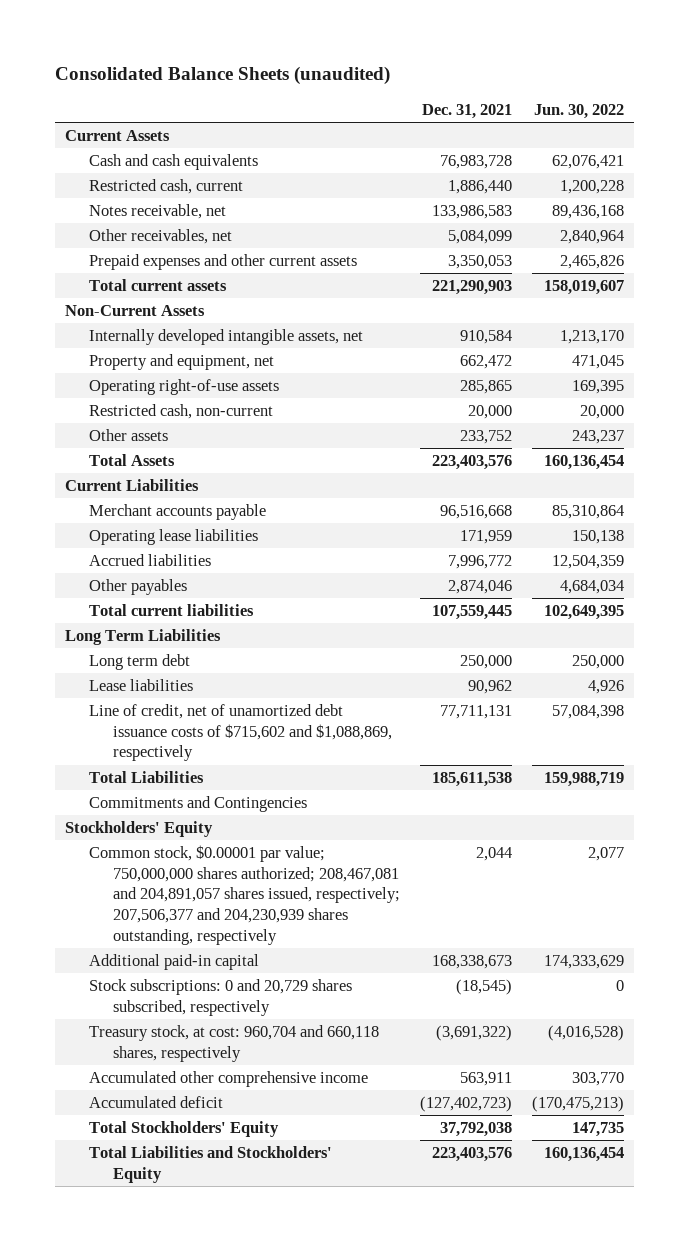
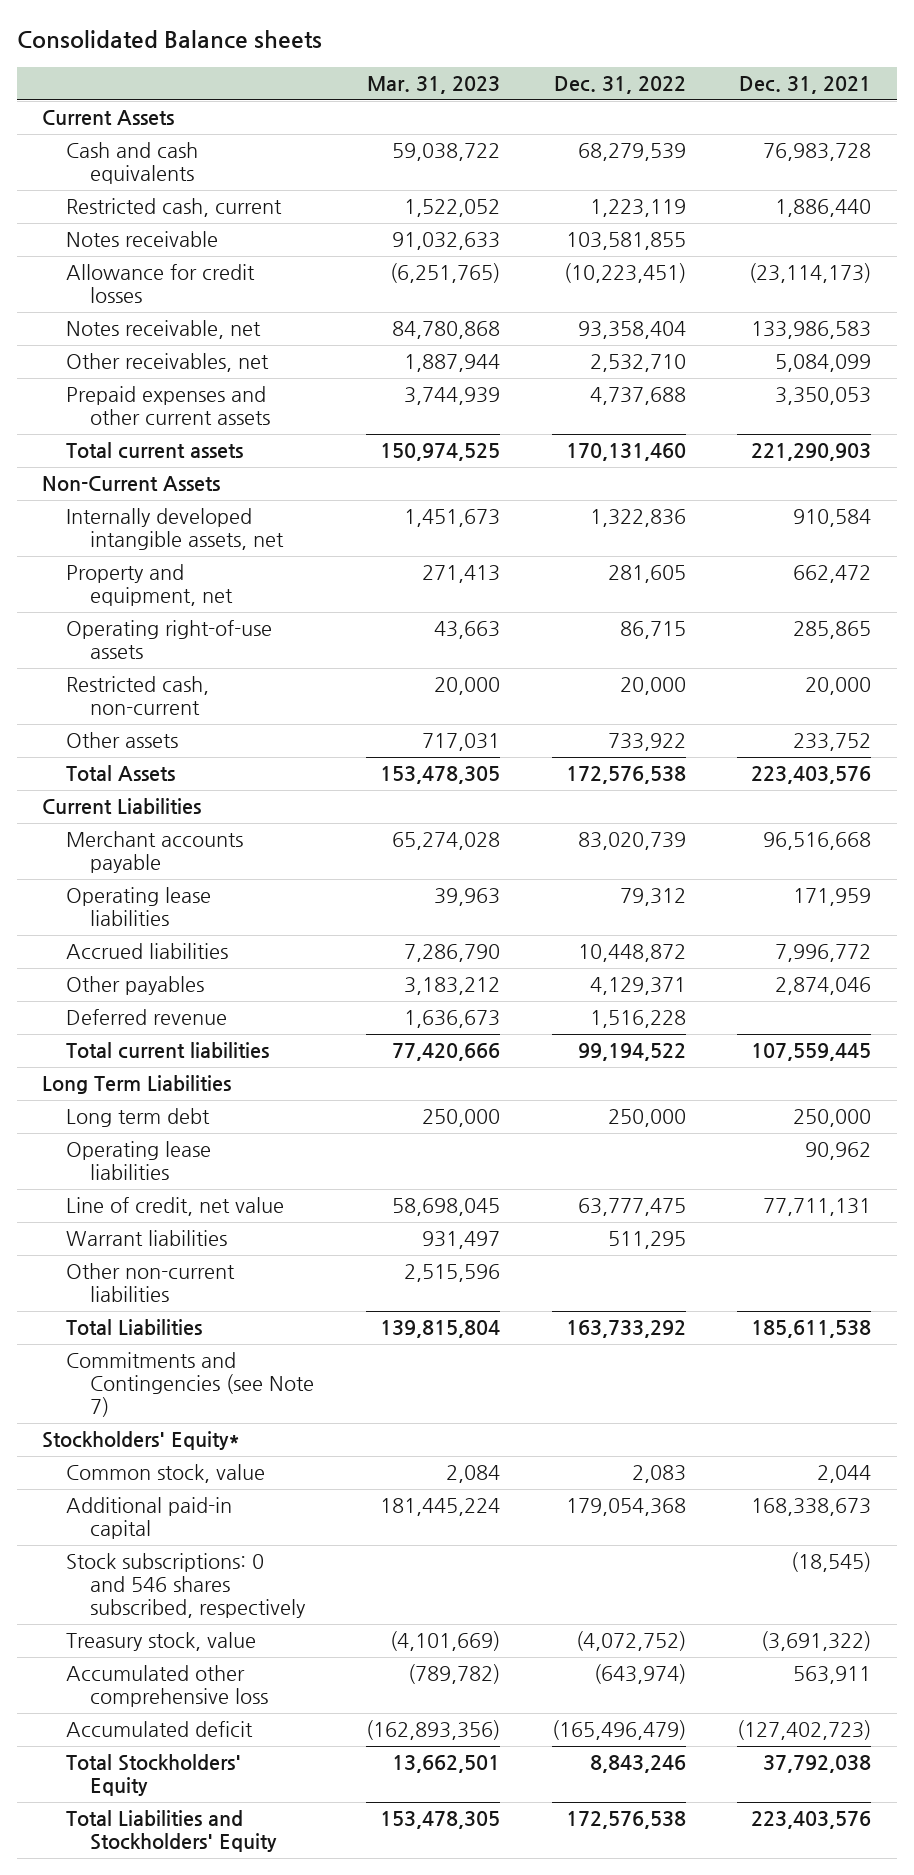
- Consolidated Balance Sheets (unaudited)
+ Consolidated Balance sheets
- | Dec. 31, 2021 | Jun. 30, 2022
+ | Mar. 31, 2023 | Dec. 31, 2022 | Dec. 31, 2021
+ Notes receivable | 91,032,633 | 103,581,855 |
+ Allowance for credit losses | (6,251,765) | (10,223,451) | (23,114,173)
+ Deferred revenue | 1,636,673 | 1,516,228 |
- Lease liabilities | 90,962 | 4,926
- Line of credit, net of unamortized debt issuance costs of $715,602 and $1,088,869, respectively | 77,711,131 | 57,084,398
+ Operating lease liabilities | | | 90,962
+ Line of credit, net value | 58,698,045 | 63,777,475 | 77,711,131
+ Warrant liabilities | 931,497 | 511,295 |
+ Other non-current liabilities | 2,515,596 | |
- Commitments and Contingencies
- Stockholders' Equity
- Common stock, $0.00001 par value; 750,000,000 shares authorized; 208,467,081 and 204,891,057 shares issued, respectively; 207,506,377 and 204,230,939 shares outstanding, respectively | 2,044 | 2,077
+ Commitments and Contingencies (see Note 7)
+ Stockholders' Equity*
+ Common stock, value | 2,084 | 2,083 | 2,044
- Stock subscriptions: 0 and 20,729 shares subscribed, respectively | (18,545) | 0
- Treasury stock, at cost: 960,704 and 660,118 shares, respectively | (3,691,322) | (4,016,528)
- Accumulated other comprehensive income | 563,911 | 303,770
+ Stock subscriptions: 0 and 546 shares subscribed, respectively | | | (18,545)
+ Treasury stock, value | (4,101,669) | (4,072,752) | (3,691,322)
+ Accumulated other comprehensive loss | (789,782) | (643,974) | 563,911

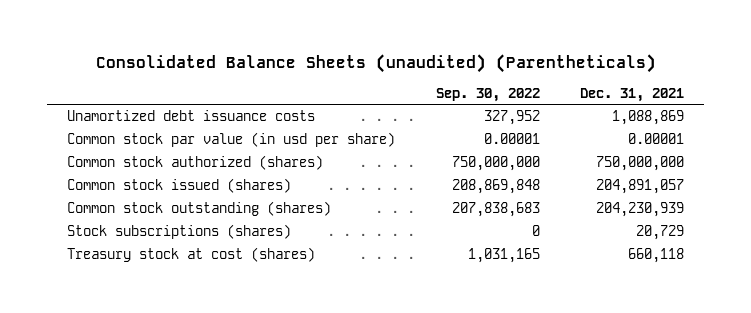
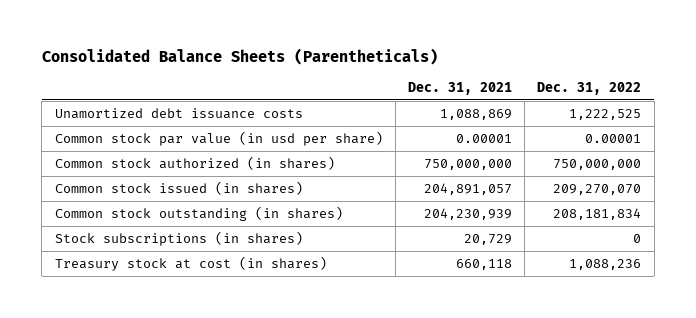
- Consolidated Balance Sheets (unaudited) (Parentheticals)
+ Consolidated Balance Sheets (Parentheticals)
- | Sep. 30, 2022 | Dec. 31, 2021
+ | Dec. 31, 2021 | Dec. 31, 2022
- Common stock authorized (shares) | 750,000,000 | 750,000,000
- Common stock issued (shares) | 208,869,848 | 204,891,057
- Common stock outstanding (shares) | 207,838,683 | 204,230,939
- Stock subscriptions (shares) | 0 | 20,729
- Treasury stock at cost (shares) | 1,031,165 | 660,118
+ Common stock authorized (in shares) | 750,000,000 | 750,000,000
+ Common stock issued (in shares) | 204,891,057 | 209,270,070
+ Common stock outstanding (in shares) | 204,230,939 | 208,181,834
+ Stock subscriptions (in shares) | 20,729 | 0
+ Treasury stock at cost (in shares) | 660,118 | 1,088,236

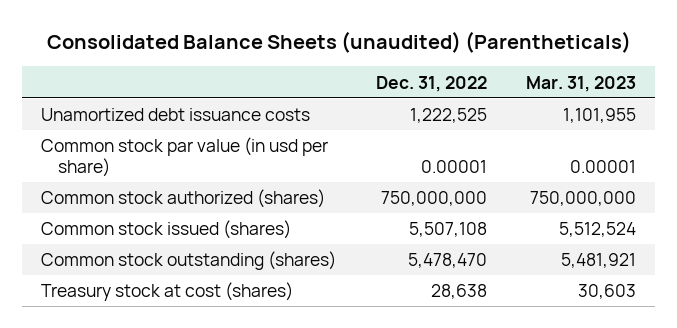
- Consolidated Balance Sheets (Parentheticals)
+ Consolidated Balance Sheets (unaudited) (Parentheticals)
- | Dec. 31, 2021 | Dec. 31, 2022
+ | Dec. 31, 2022 | Mar. 31, 2023
- Common stock authorized (in shares) | 750,000,000 | 750,000,000
- Common stock issued (in shares) | 204,891,057 | 209,270,070
- Common stock outstanding (in shares) | 204,230,939 | 208,181,834
- Stock subscriptions (in shares) | 20,729 | 0
- Treasury stock at cost (in shares) | 660,118 | 1,088,236
+ Common stock authorized (shares) | 750,000,000 | 750,000,000
+ Common stock issued (shares) | 5,507,108 | 5,512,524
+ Common stock outstanding (shares) | 5,478,470 | 5,481,921
+ Treasury stock at cost (shares) | 28,638 | 30,603

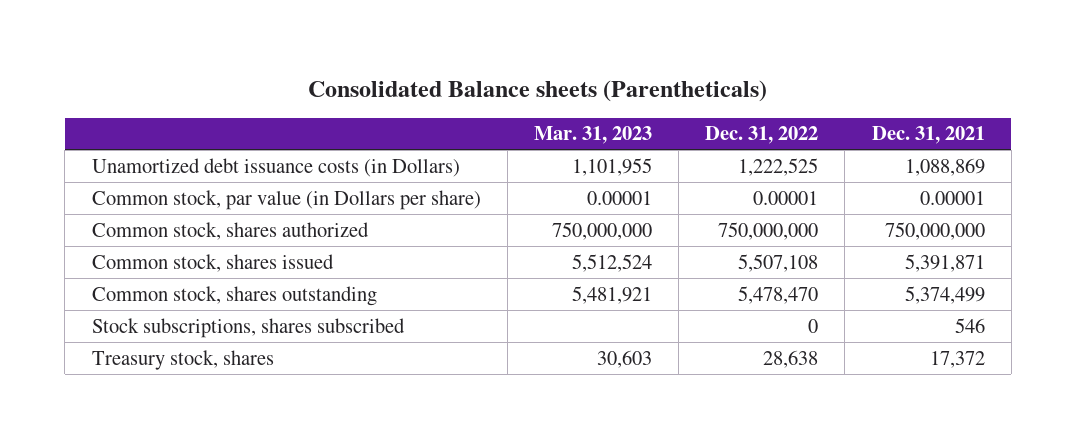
- Consolidated Balance Sheets (unaudited) (Parentheticals)
+ Consolidated Balance sheets (Parentheticals)
- | Dec. 31, 2022 | Mar. 31, 2023
+ | Mar. 31, 2023 | Dec. 31, 2022 | Dec. 31, 2021
- Unamortized debt issuance costs | 1,222,525 | 1,101,955
- Common stock par value (in usd per share) | 0.00001 | 0.00001
- Common stock authorized (shares) | 750,000,000 | 750,000,000
- Common stock issued (shares) | 5,507,108 | 5,512,524
- Common stock outstanding (shares) | 5,478,470 | 5,481,921
- Treasury stock at cost (shares) | 28,638 | 30,603
+ Unamortized debt issuance costs (in Dollars) | 1,101,955 | 1,222,525 | 1,088,869
+ Common stock, par value (in Dollars per share) | 0.00001 | 0.00001 | 0.00001
+ Common stock, shares authorized | 750,000,000 | 750,000,000 | 750,000,000
+ Common stock, shares issued | 5,512,524 | 5,507,108 | 5,391,871
+ Common stock, shares outstanding | 5,481,921 | 5,478,470 | 5,374,499
+ Stock subscriptions, shares subscribed | | 0 | 546
+ Treasury stock, shares | 30,603 | 28,638 | 17,372

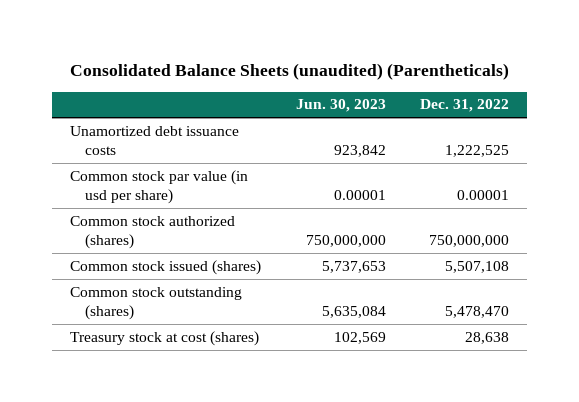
- Consolidated Balance sheets (Parentheticals)
+ Consolidated Balance Sheets (unaudited) (Parentheticals)
- | Mar. 31, 2023 | Dec. 31, 2022 | Dec. 31, 2021
+ | Jun. 30, 2023 | Dec. 31, 2022
- Unamortized debt issuance costs (in Dollars) | 1,101,955 | 1,222,525 | 1,088,869
- Common stock, par value (in Dollars per share) | 0.00001 | 0.00001 | 0.00001
- Common stock, shares authorized | 750,000,000 | 750,000,000 | 750,000,000
- Common stock, shares issued | 5,512,524 | 5,507,108 | 5,391,871
- Common stock, shares outstanding | 5,481,921 | 5,478,470 | 5,374,499
- Stock subscriptions, shares subscribed | | 0 | 546
- Treasury stock, shares | 30,603 | 28,638 | 17,372
+ Unamortized debt issuance costs | 923,842 | 1,222,525
+ Common stock par value (in usd per share) | 0.00001 | 0.00001
+ Common stock authorized (shares) | 750,000,000 | 750,000,000
+ Common stock issued (shares) | 5,737,653 | 5,507,108
+ Common stock outstanding (shares) | 5,635,084 | 5,478,470
+ Treasury stock at cost (shares) | 102,569 | 28,638

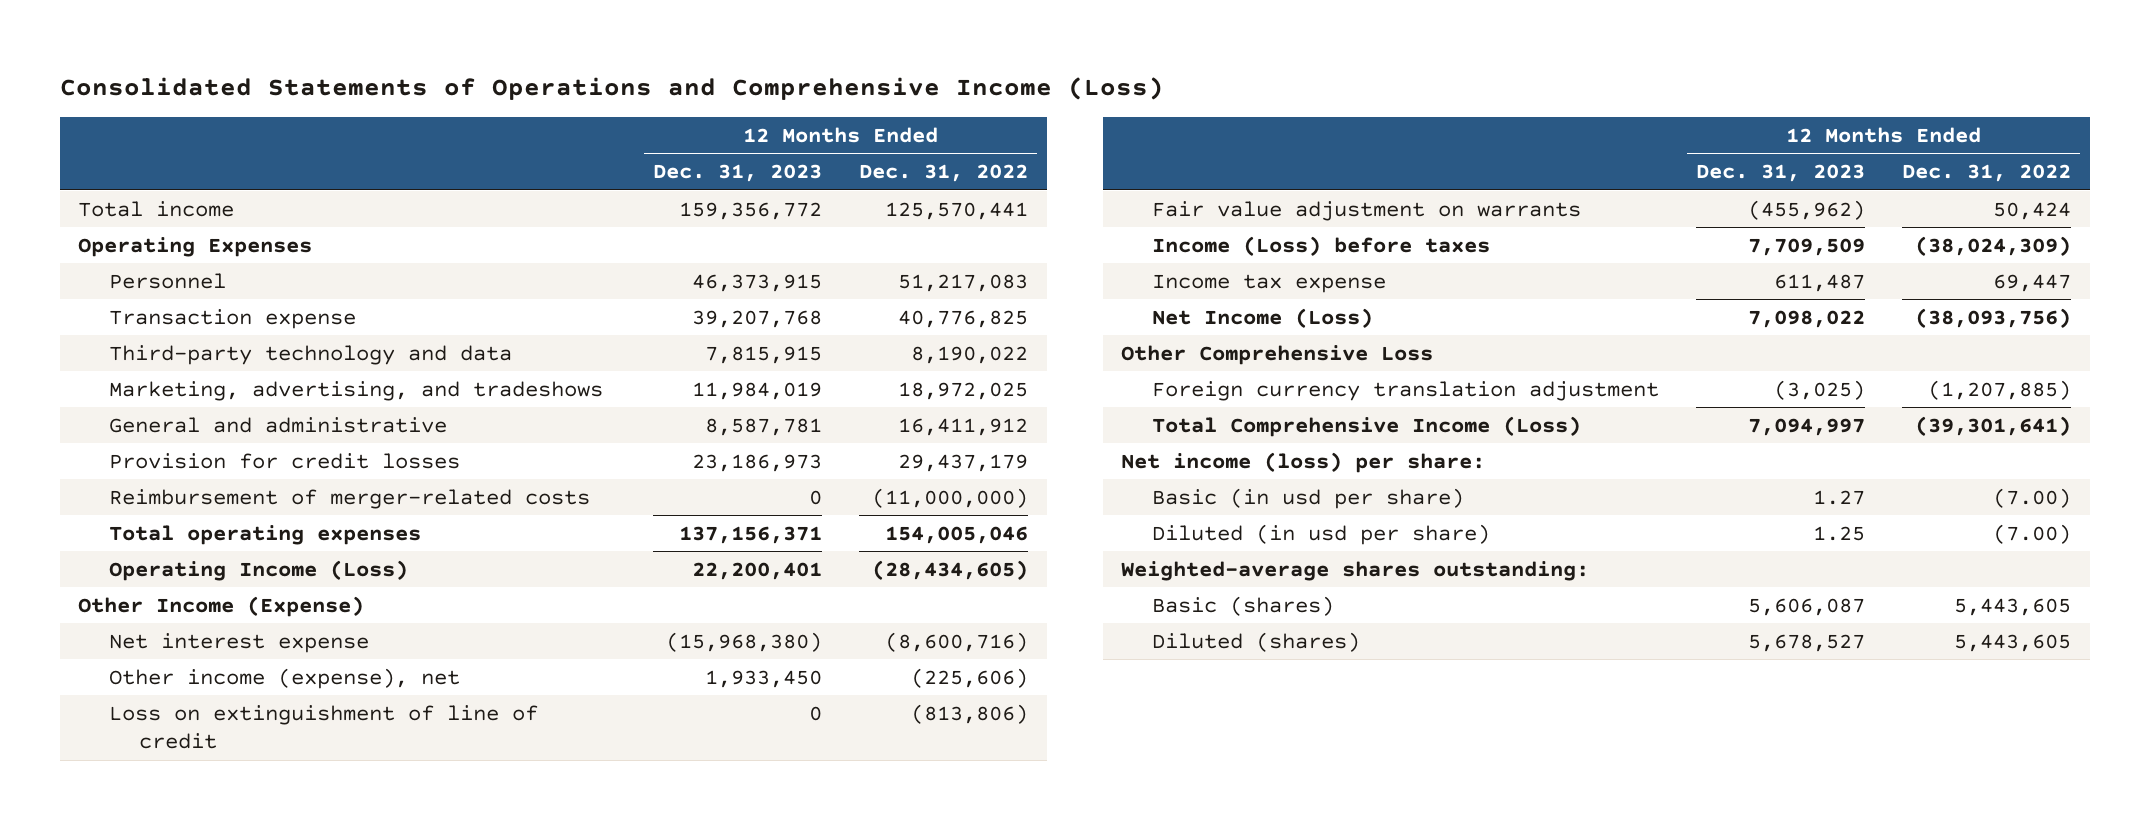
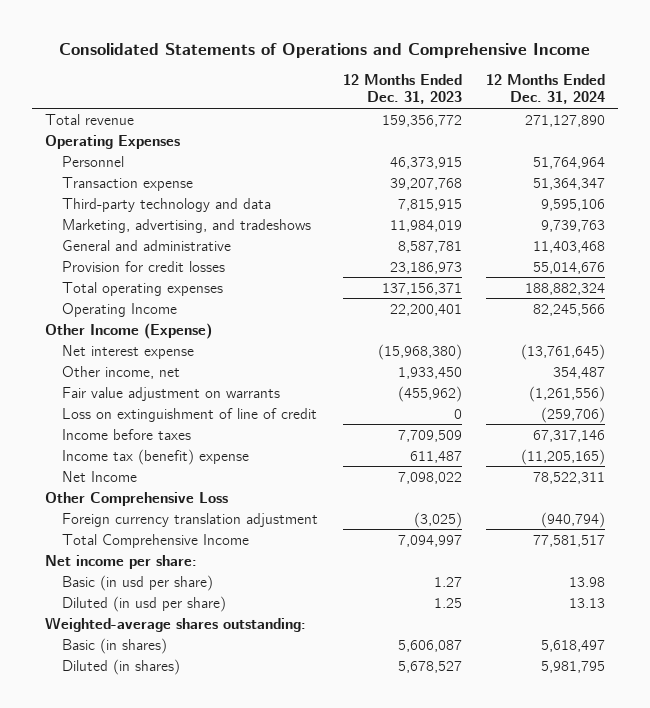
- Consolidated Statements of Operations and Comprehensive Income (Loss)
+ Consolidated Statements of Operations and Comprehensive Income
- | 12 Months Ended Dec. 31, 2023 | 12 Months Ended Dec. 31, 2022
+ | 12 Months Ended Dec. 31, 2023 | 12 Months Ended Dec. 31, 2024
- Total income | 159,356,772 | 125,570,441
+ Total revenue | 159,356,772 | 271,127,890
- Reimbursement of merger-related costs | 0 | (11,000,000)
- Operating Income (Loss) | 22,200,401 | (28,434,605)
+ Operating Income | 22,200,401 | 82,245,566
- Other income (expense), net | 1,933,450 | (225,606)
+ Other income, net | 1,933,450 | 354,487
- Income (Loss) before taxes | 7,709,509 | (38,024,309)
- Income tax expense | 611,487 | 69,447
- Net Income (Loss) | 7,098,022 | (38,093,756)
moved down: Loss on extinguishment of line of credit | 0 | (259,706)
+ Income before taxes | 7,709,509 | 67,317,146
+ Income tax (benefit) expense | 611,487 | (11,205,165)
+ Net Income | 7,098,022 | 78,522,311
- Total Comprehensive Income (Loss) | 7,094,997 | (39,301,641)
- Net income (loss) per share:
+ Total Comprehensive Income | 7,094,997 | 77,581,517
+ Net income per share:
- Basic (shares) | 5,606,087 | 5,443,605
- Diluted (shares) | 5,678,527 | 5,443,605
+ Basic (in shares) | 5,606,087 | 5,618,497
+ Diluted (in shares) | 5,678,527 | 5,981,795

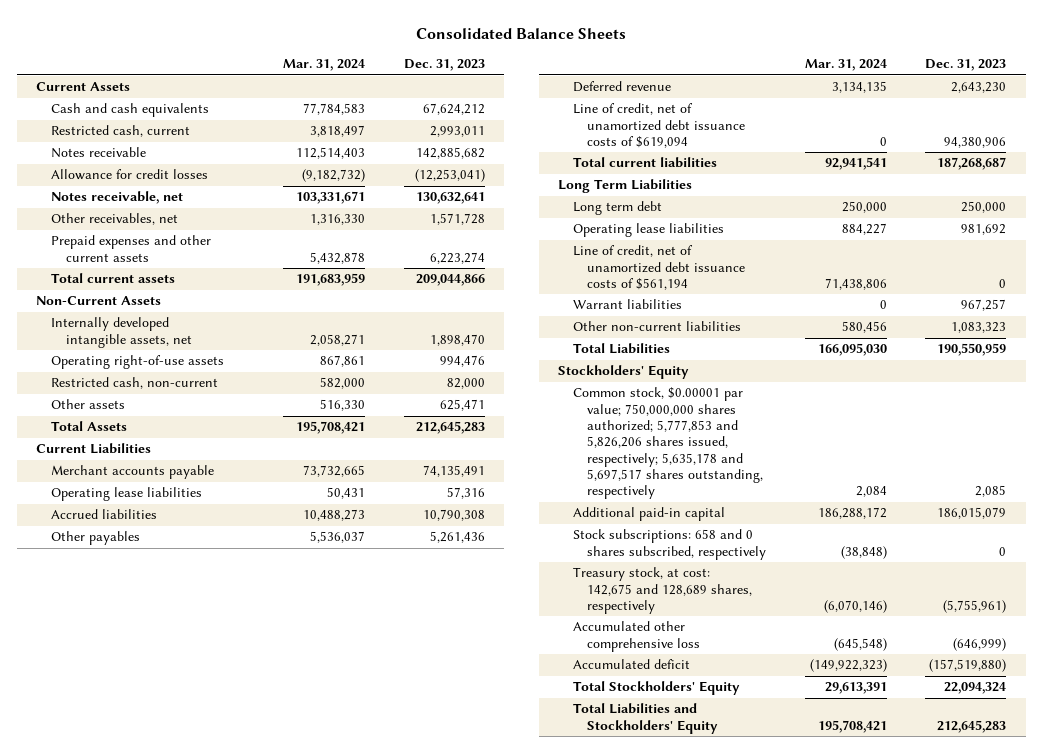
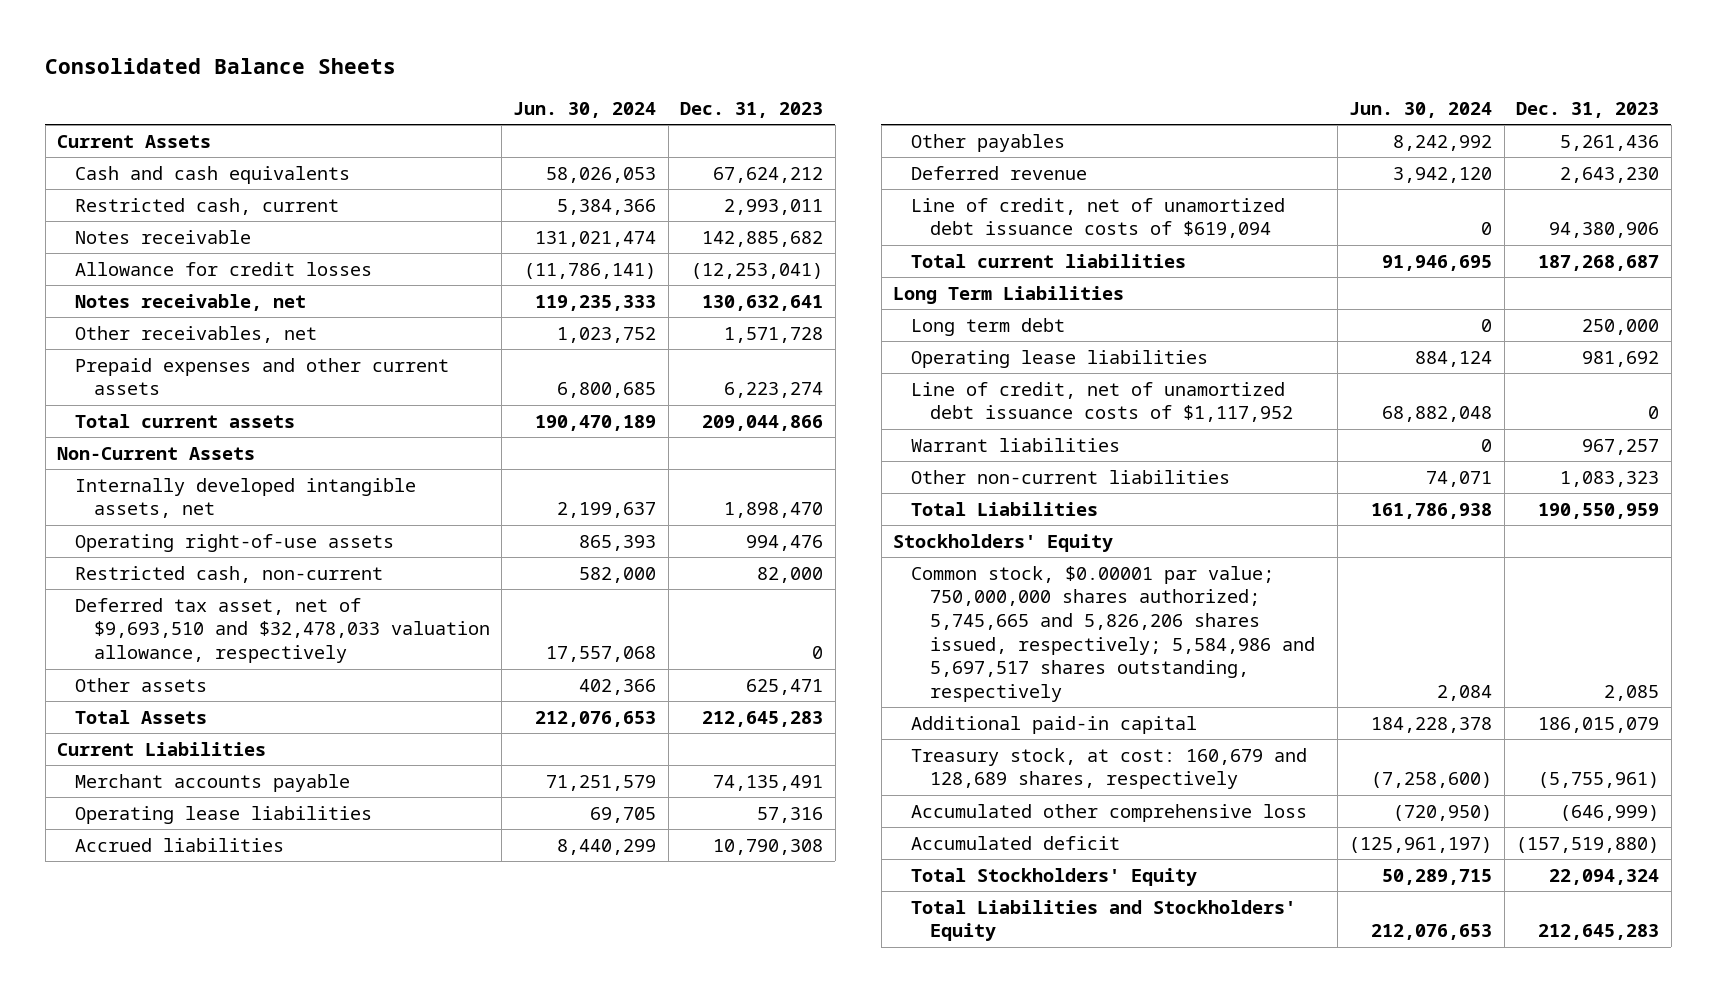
- | Mar. 31, 2024 | Dec. 31, 2023
+ | Jun. 30, 2024 | Dec. 31, 2023
+ Deferred tax asset, net of $9,693,510 and $32,478,033 valuation allowance, respectively | 17,557,068 | 0
- Line of credit, net of unamortized debt issuance costs of $561,194 | 71,438,806 | 0
+ Line of credit, net of unamortized debt issuance costs of $1,117,952 | 68,882,048 | 0
- Common stock, $0.00001 par value; 750,000,000 shares authorized; 5,777,853 and 5,826,206 shares issued, respectively; 5,635,178 and 5,697,517 shares outstanding, respectively | 2,084 | 2,085
+ Common stock, $0.00001 par value; 750,000,000 shares authorized; 5,745,665 and 5,826,206 shares issued, respectively; 5,584,986 and 5,697,517 shares outstanding, respectively | 2,084 | 2,085
- Stock subscriptions: 658 and 0 shares subscribed, respectively | (38,848) | 0
- Treasury stock, at cost: 142,675 and 128,689 shares, respectively | (6,070,146) | (5,755,961)
+ Treasury stock, at cost: 160,679 and 128,689 shares, respectively | (7,258,600) | (5,755,961)

